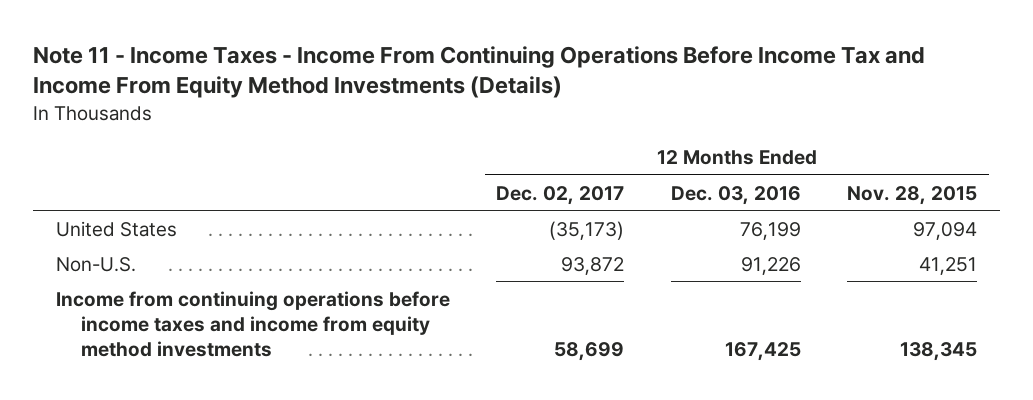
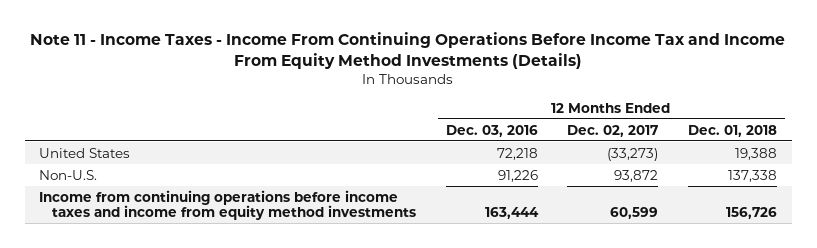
- | 12 Months Ended Dec. 02, 2017 | 12 Months Ended Dec. 03, 2016 | 12 Months Ended Nov. 28, 2015
+ | 12 Months Ended Dec. 03, 2016 | 12 Months Ended Dec. 02, 2017 | 12 Months Ended Dec. 01, 2018
- United States | (35,173) | 76,199 | 97,094
+ United States | 72,218 | (33,273) | 19,388
- Income from continuing operations before income taxes and income from equity method investments | 58,699 | 167,425 | 138,345
+ Income from continuing operations before income taxes and income from equity method investments | 163,444 | 60,599 | 156,726

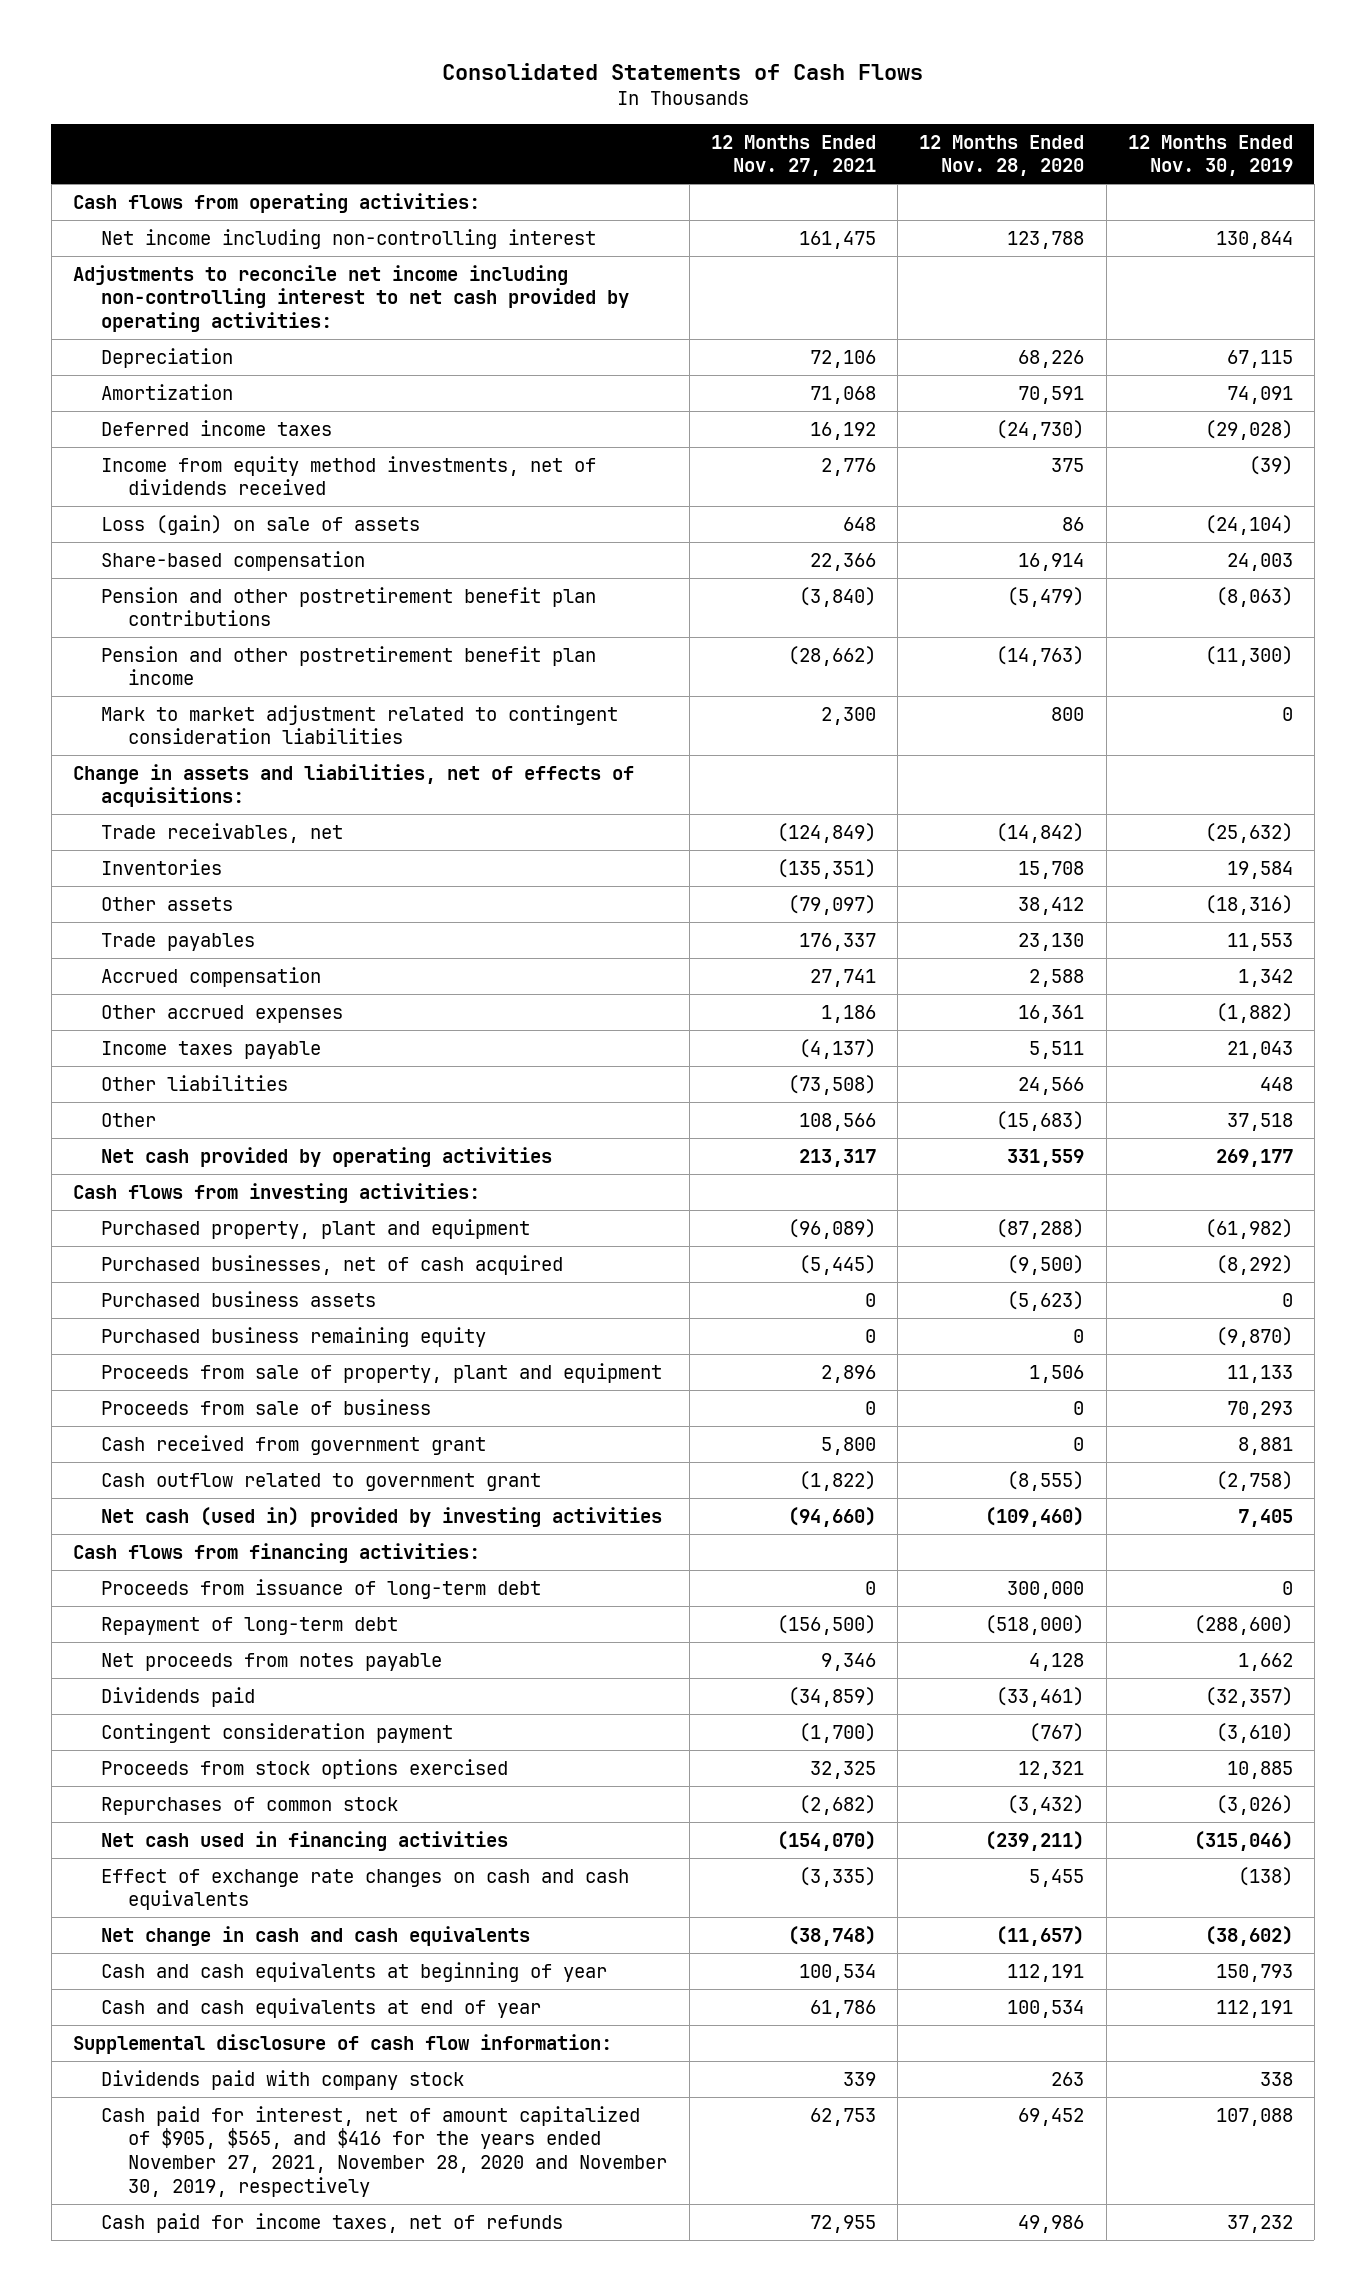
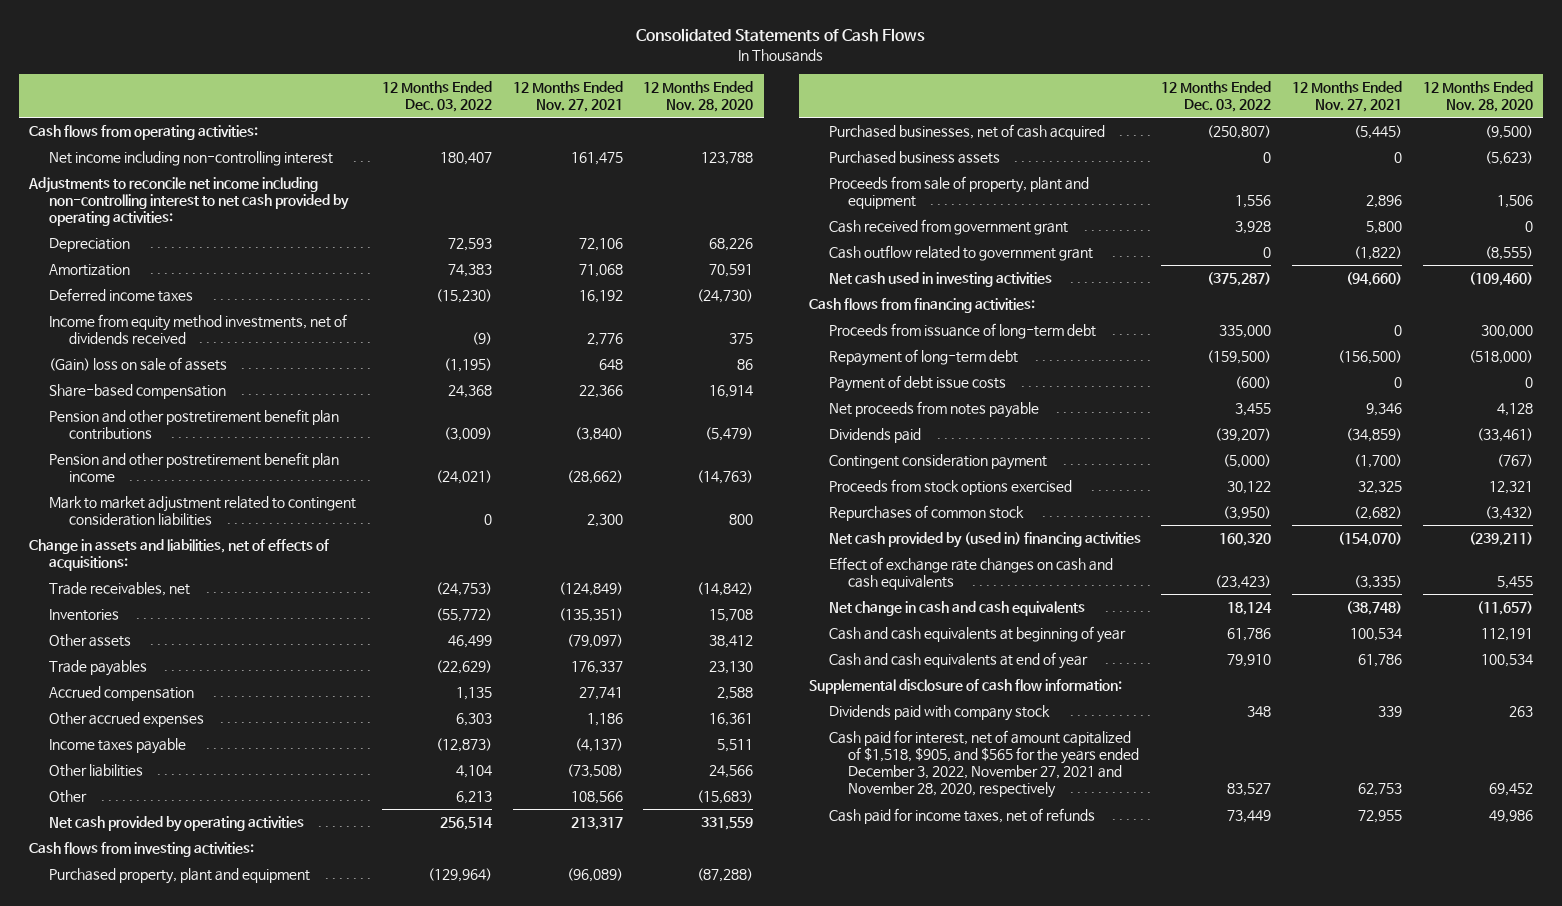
- | 12 Months Ended Nov. 27, 2021 | 12 Months Ended Nov. 28, 2020 | 12 Months Ended Nov. 30, 2019
+ | 12 Months Ended Dec. 03, 2022 | 12 Months Ended Nov. 27, 2021 | 12 Months Ended Nov. 28, 2020
- Loss (gain) on sale of assets | 648 | 86 | (24,104)
+ (Gain) loss on sale of assets | (1,195) | 648 | 86
- Purchased business remaining equity | 0 | 0 | (9,870)
- Proceeds from sale of business | 0 | 0 | 70,293
- Net cash (used in) provided by investing activities | (94,660) | (109,460) | 7,405
+ Net cash used in investing activities | (375,287) | (94,660) | (109,460)
+ Payment of debt issue costs | (600) | 0 | 0
- Net cash used in financing activities | (154,070) | (239,211) | (315,046)
+ Net cash provided by (used in) financing activities | 160,320 | (154,070) | (239,211)
- Cash paid for interest, net of amount capitalized of $905, $565, and $416 for the years ended November 27, 2021, November 28, 2020 and November 30, 2019, respectively | 62,753 | 69,452 | 107,088
+ Cash paid for interest, net of amount capitalized of $1,518, $905, and $565 for the years ended December 3, 2022, November 27, 2021 and November 28, 2020, respectively | 83,527 | 62,753 | 69,452

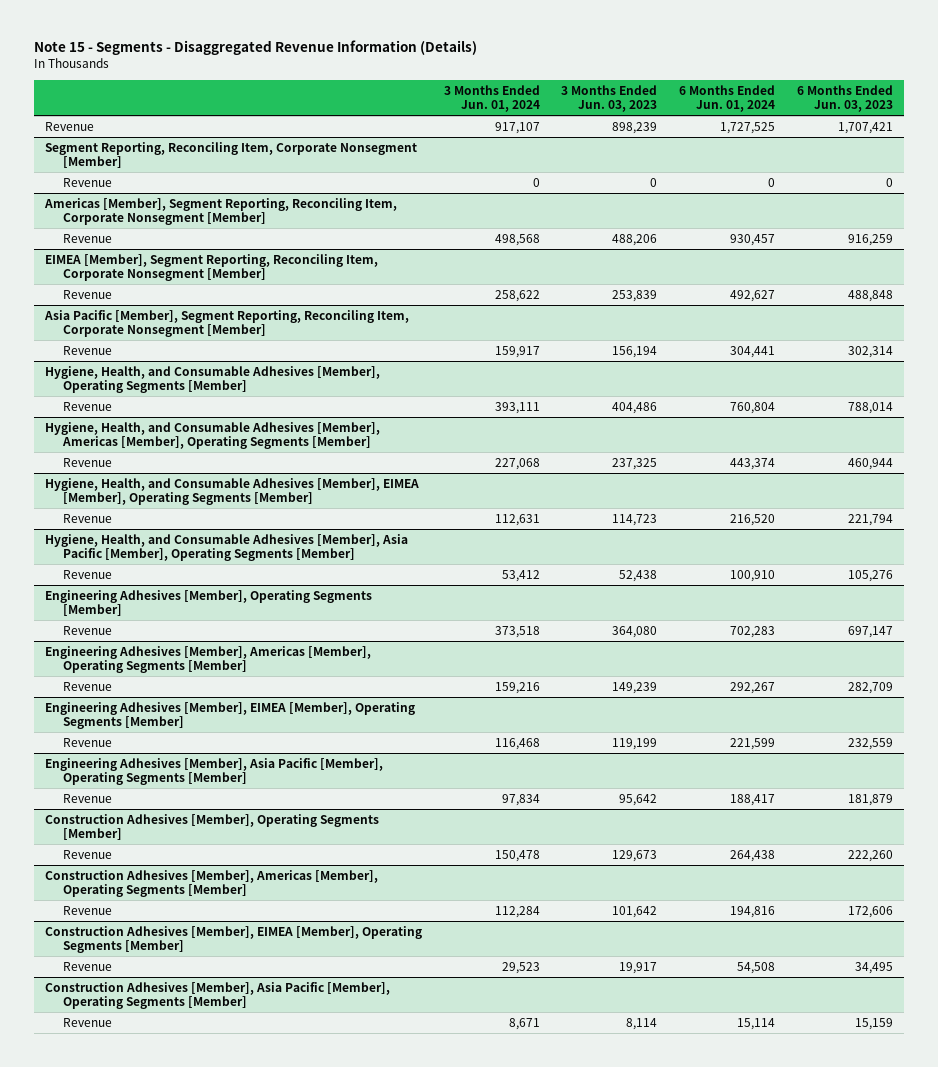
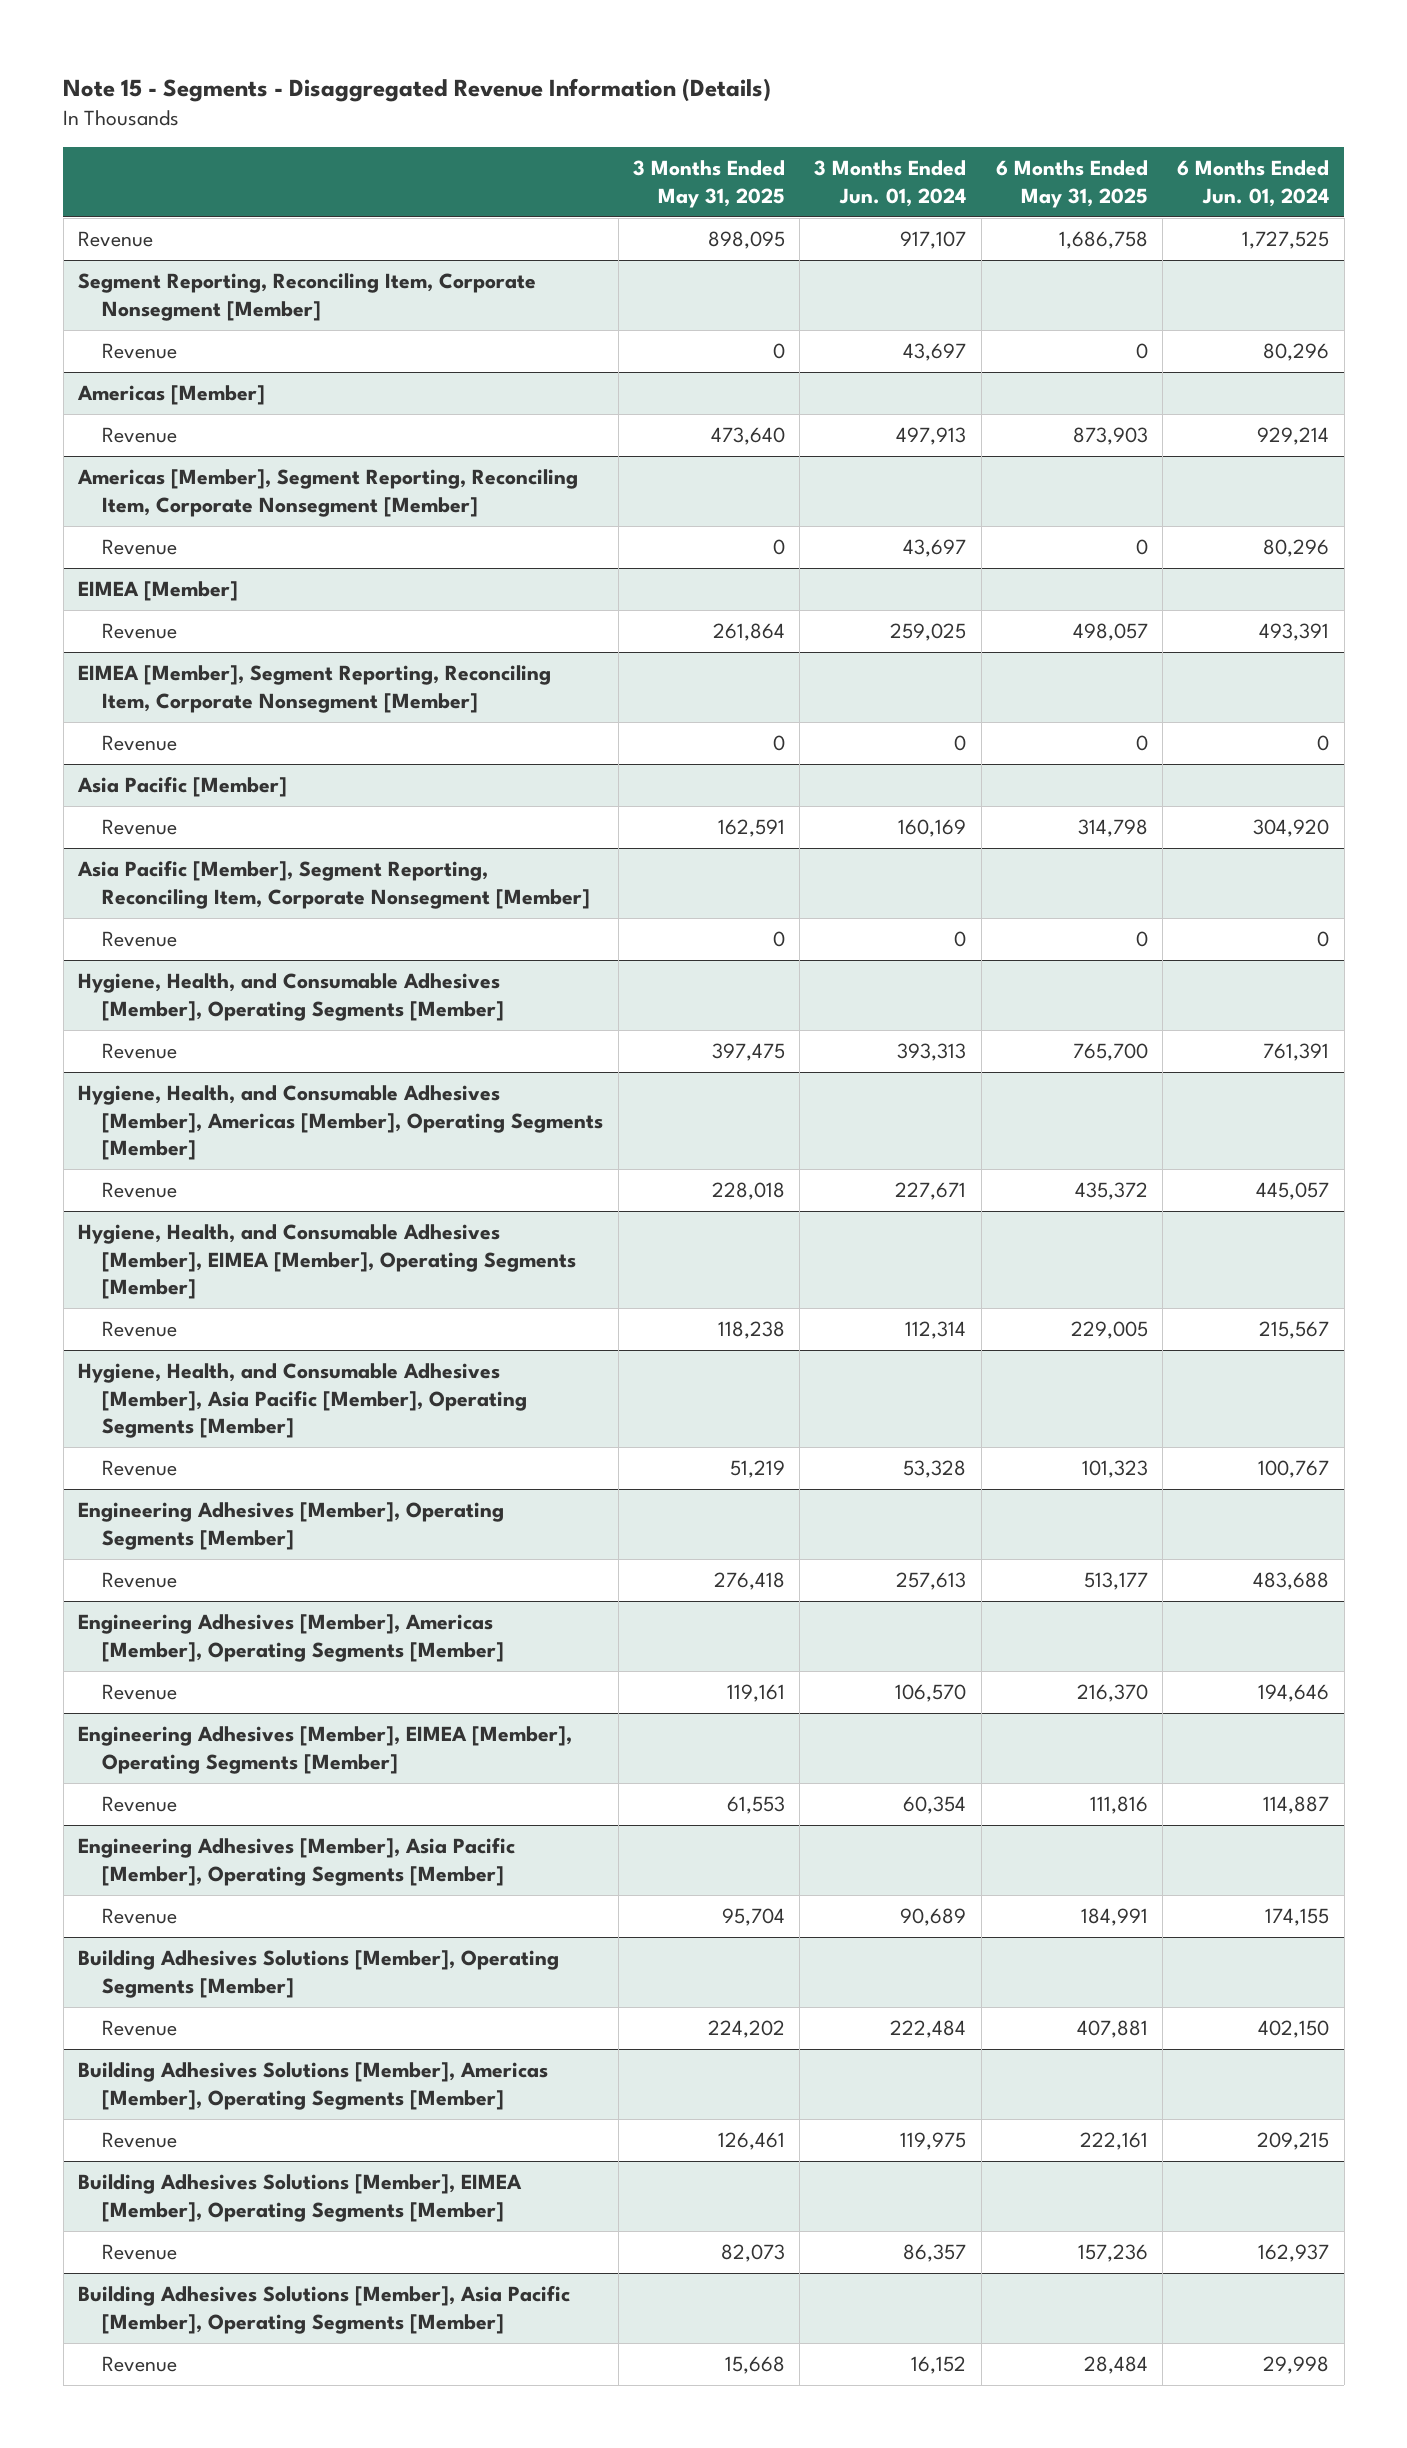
- | 3 Months Ended Jun. 01, 2024 | 3 Months Ended Jun. 03, 2023 | 6 Months Ended Jun. 01, 2024 | 6 Months Ended Jun. 03, 2023
+ | 3 Months Ended May 31, 2025 | 3 Months Ended Jun. 01, 2024 | 6 Months Ended May 31, 2025 | 6 Months Ended Jun. 01, 2024
@ Segment Reporting, Reconciling Item, Corporate Nonsegment [Member]
- Revenue | 0 | 0 | 0 | 0
+ Revenue | 0 | 43,697 | 0 | 80,296
+ Americas [Member]
+ Revenue | 473,640 | 497,913 | 873,903 | 929,214
@ Americas [Member], Segment Reporting, Reconciling Item, Corporate Nonsegment [Member]
- Revenue | 498,568 | 488,206 | 930,457 | 916,259
+ Revenue | 0 | 43,697 | 0 | 80,296
+ EIMEA [Member]
+ Revenue | 261,864 | 259,025 | 498,057 | 493,391
@ EIMEA [Member], Segment Reporting, Reconciling Item, Corporate Nonsegment [Member]
- Revenue | 258,622 | 253,839 | 492,627 | 488,848
+ Revenue | 0 | 0 | 0 | 0
+ Asia Pacific [Member]
+ Revenue | 162,591 | 160,169 | 314,798 | 304,920
@ Asia Pacific [Member], Segment Reporting, Reconciling Item, Corporate Nonsegment [Member]
- Revenue | 159,917 | 156,194 | 304,441 | 302,314
+ Revenue | 0 | 0 | 0 | 0
@ Hygiene, Health, and Consumable Adhesives [Member], Operating Segments [Member]
- Revenue | 393,111 | 404,486 | 760,804 | 788,014
+ Revenue | 397,475 | 393,313 | 765,700 | 761,391
@ Hygiene, Health, and Consumable Adhesives [Member], Americas [Member], Operating Segments [Member]
- Revenue | 227,068 | 237,325 | 443,374 | 460,944
+ Revenue | 228,018 | 227,671 | 435,372 | 445,057
@ Hygiene, Health, and Consumable Adhesives [Member], EIMEA [Member], Operating Segments [Member]
- Revenue | 112,631 | 114,723 | 216,520 | 221,794
+ Revenue | 118,238 | 112,314 | 229,005 | 215,567
@ Hygiene, Health, and Consumable Adhesives [Member], Asia Pacific [Member], Operating Segments [Member]
- Revenue | 53,412 | 52,438 | 100,910 | 105,276
+ Revenue | 51,219 | 53,328 | 101,323 | 100,767
@ Engineering Adhesives [Member], Operating Segments [Member]
- Revenue | 373,518 | 364,080 | 702,283 | 697,147
+ Revenue | 276,418 | 257,613 | 513,177 | 483,688
@ Engineering Adhesives [Member], Americas [Member], Operating Segments [Member]
- Revenue | 159,216 | 149,239 | 292,267 | 282,709
+ Revenue | 119,161 | 106,570 | 216,370 | 194,646
@ Engineering Adhesives [Member], EIMEA [Member], Operating Segments [Member]
- Revenue | 116,468 | 119,199 | 221,599 | 232,559
+ Revenue | 61,553 | 60,354 | 111,816 | 114,887
@ Engineering Adhesives [Member], Asia Pacific [Member], Operating Segments [Member]
- Revenue | 97,834 | 95,642 | 188,417 | 181,879
- Construction Adhesives [Member], Operating Segments [Member]
- Revenue | 150,478 | 129,673 | 264,438 | 222,260
- Construction Adhesives [Member], Americas [Member], Operating Segments [Member]
- Revenue | 112,284 | 101,642 | 194,816 | 172,606
- Construction Adhesives [Member], EIMEA [Member], Operating Segments [Member]
- Revenue | 29,523 | 19,917 | 54,508 | 34,495
- Construction Adhesives [Member], Asia Pacific [Member], Operating Segments [Member]
- Revenue | 8,671 | 8,114 | 15,114 | 15,159
@ Engineering Adhesives [Member], Asia Pacific [Member], Operating Segments [Member]
+ Revenue | 95,704 | 90,689 | 184,991 | 174,155
+ Building Adhesives Solutions [Member], Operating Segments [Member]
+ Revenue | 224,202 | 222,484 | 407,881 | 402,150
+ Building Adhesives Solutions [Member], Americas [Member], Operating Segments [Member]
+ Revenue | 126,461 | 119,975 | 222,161 | 209,215
+ Building Adhesives Solutions [Member], EIMEA [Member], Operating Segments [Member]
+ Revenue | 82,073 | 86,357 | 157,236 | 162,937
+ Building Adhesives Solutions [Member], Asia Pacific [Member], Operating Segments [Member]
+ Revenue | 15,668 | 16,152 | 28,484 | 29,998

